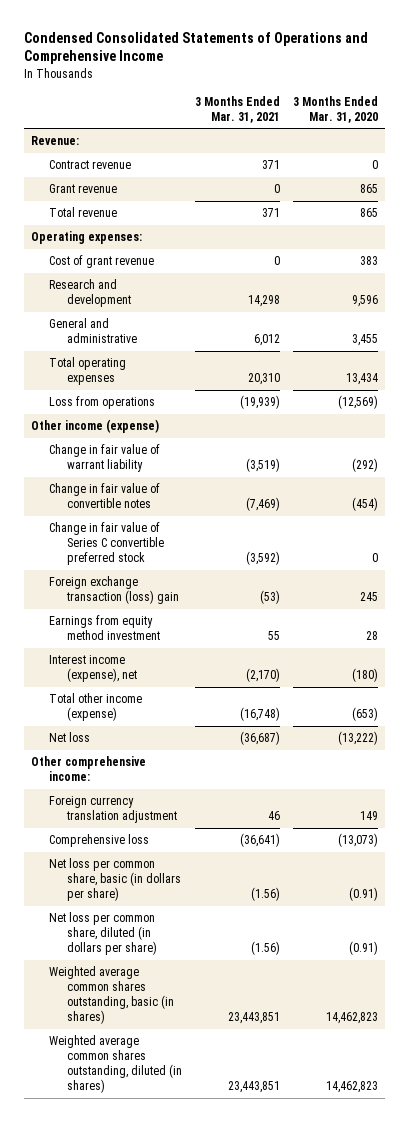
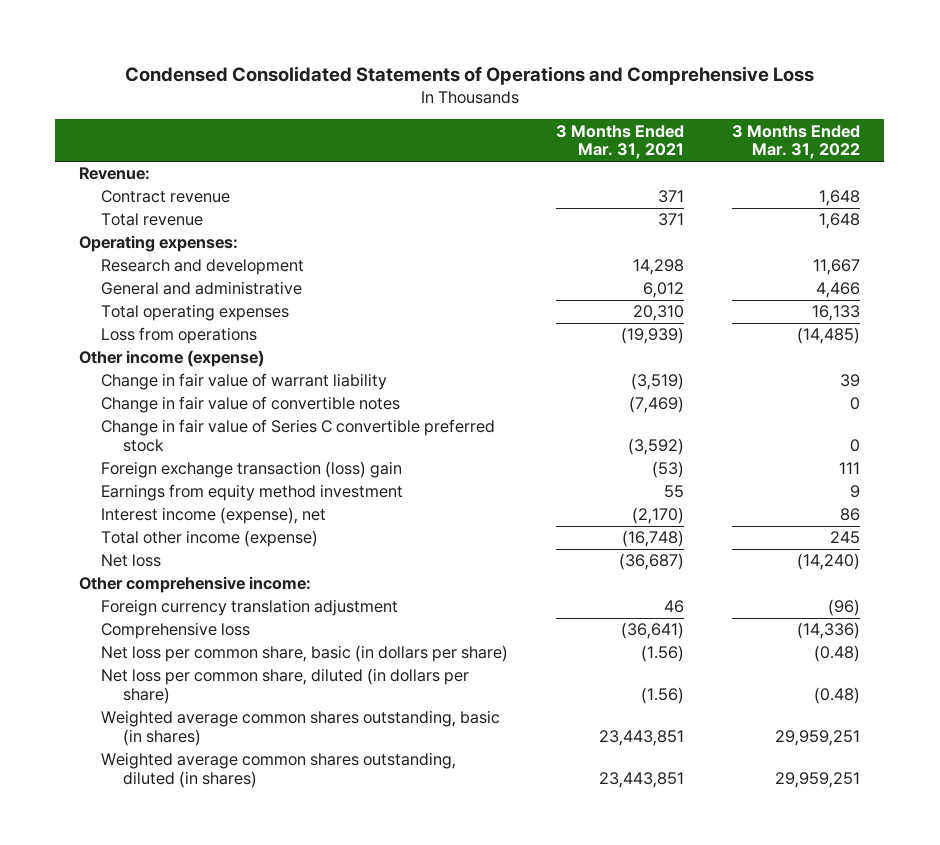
- Condensed Consolidated Statements of Operations and Comprehensive Income
+ Condensed Consolidated Statements of Operations and Comprehensive Loss
- | 3 Months Ended Mar. 31, 2021 | 3 Months Ended Mar. 31, 2020
+ | 3 Months Ended Mar. 31, 2021 | 3 Months Ended Mar. 31, 2022
- Grant revenue | 0 | 865
- Cost of grant revenue | 0 | 383

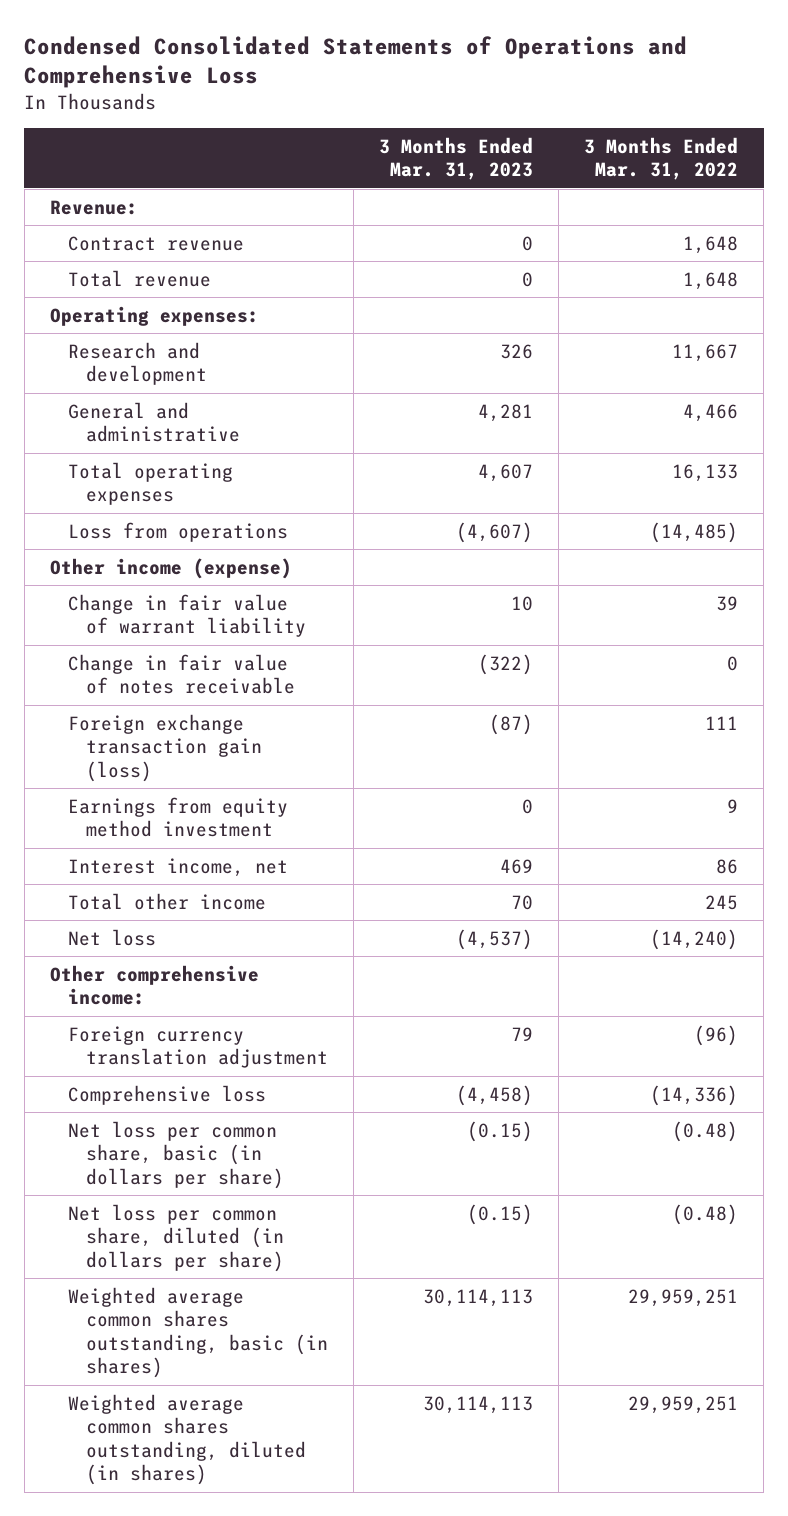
- | 3 Months Ended Mar. 31, 2021 | 3 Months Ended Mar. 31, 2022
+ | 3 Months Ended Mar. 31, 2023 | 3 Months Ended Mar. 31, 2022
- Change in fair value of convertible notes | (7,469) | 0
- Change in fair value of Series C convertible preferred stock | (3,592) | 0
- Foreign exchange transaction (loss) gain | (53) | 111
+ Change in fair value of notes receivable | (322) | 0
+ Foreign exchange transaction gain (loss) | (87) | 111
- Interest income (expense), net | (2,170) | 86
- Total other income (expense) | (16,748) | 245
+ Interest income, net | 469 | 86
+ Total other income | 70 | 245

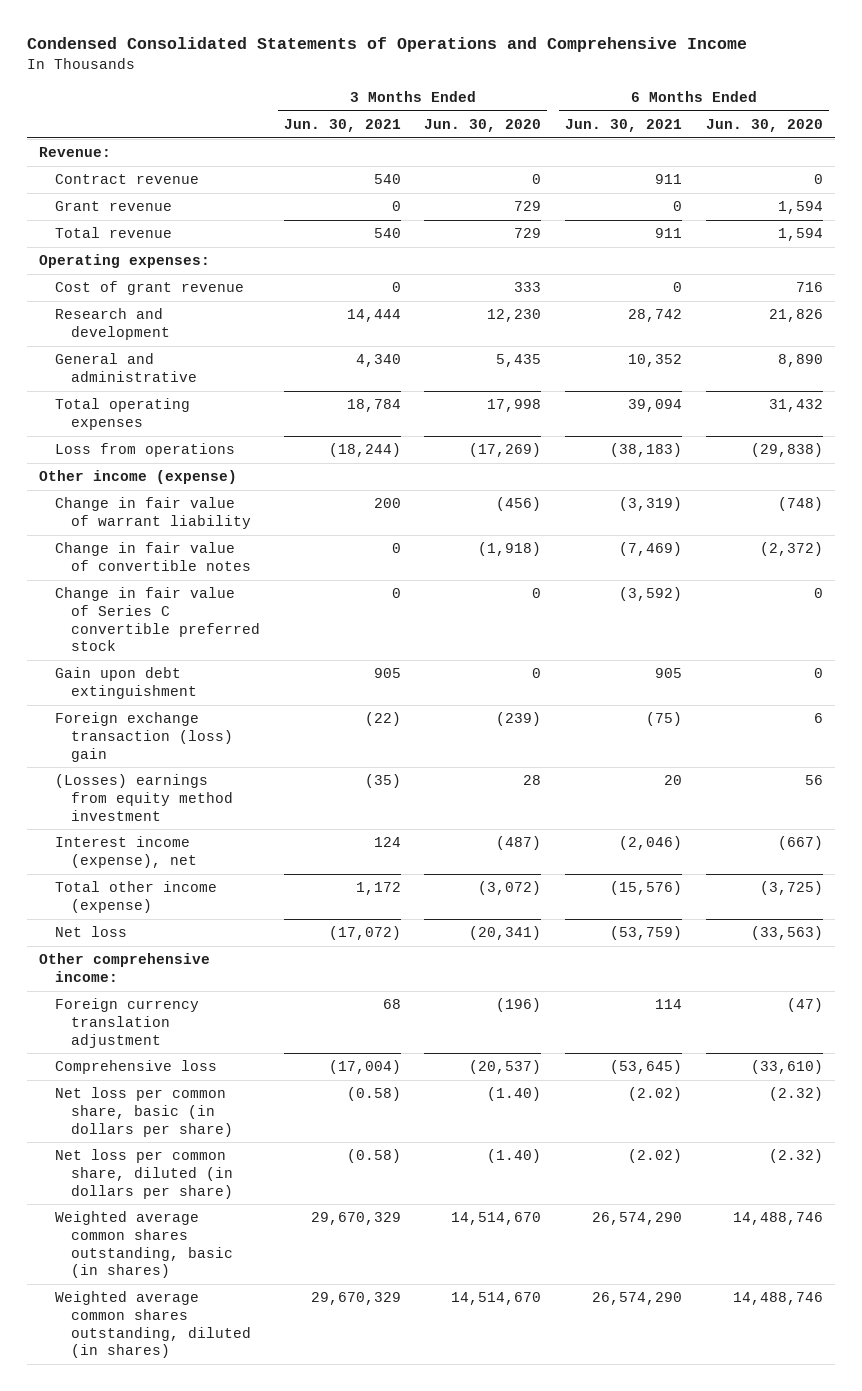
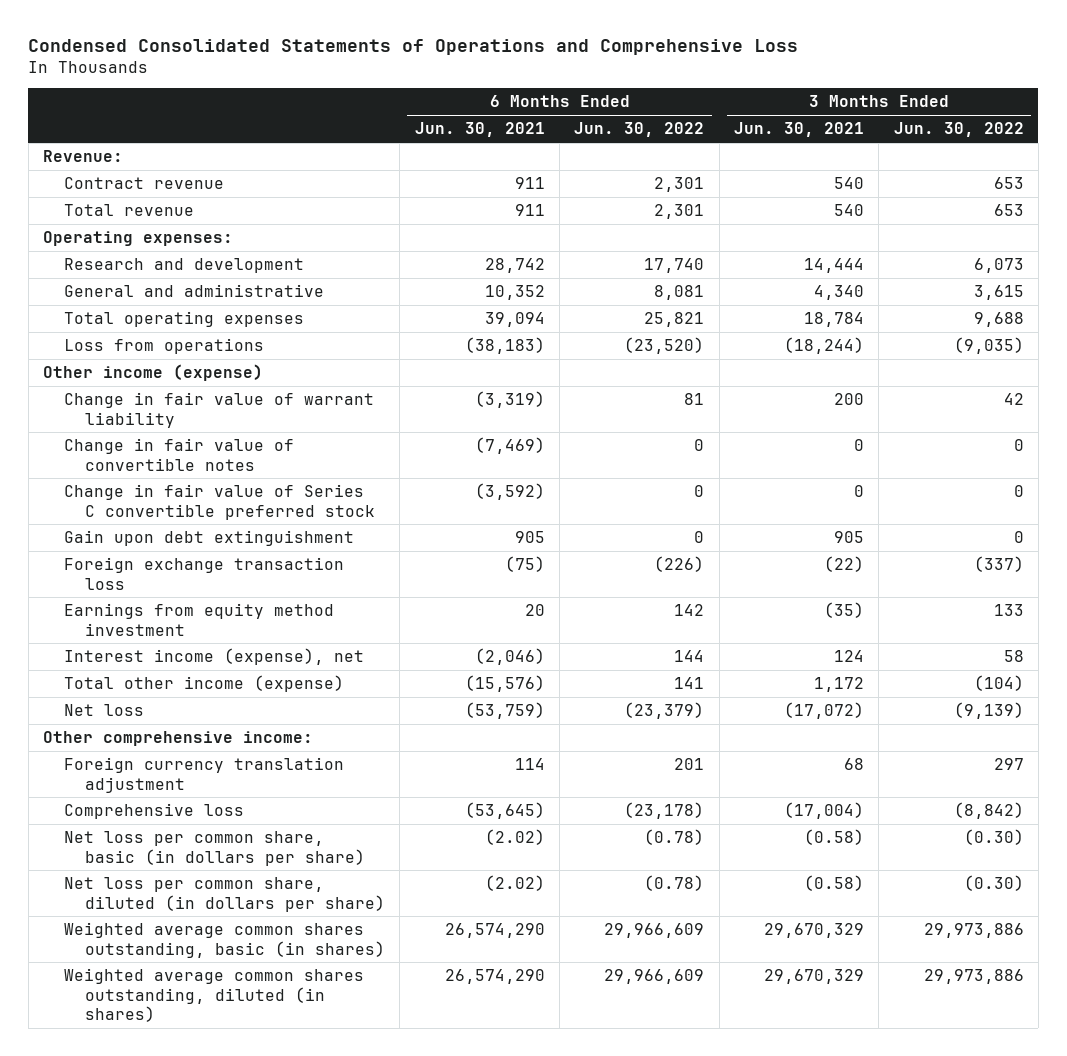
- Condensed Consolidated Statements of Operations and Comprehensive Income
+ Condensed Consolidated Statements of Operations and Comprehensive Loss
- | 3 Months Ended Jun. 30, 2021 | 3 Months Ended Jun. 30, 2020 | 6 Months Ended Jun. 30, 2021 | 6 Months Ended Jun. 30, 2020
+ | 6 Months Ended Jun. 30, 2021 | 6 Months Ended Jun. 30, 2022 | 3 Months Ended Jun. 30, 2021 | 3 Months Ended Jun. 30, 2022
- Grant revenue | 0 | 729 | 0 | 1,594
- Cost of grant revenue | 0 | 333 | 0 | 716
- Foreign exchange transaction (loss) gain | (22) | (239) | (75) | 6
- (Losses) earnings from equity method investment | (35) | 28 | 20 | 56
+ Foreign exchange transaction loss | (75) | (226) | (22) | (337)
+ Earnings from equity method investment | 20 | 142 | (35) | 133

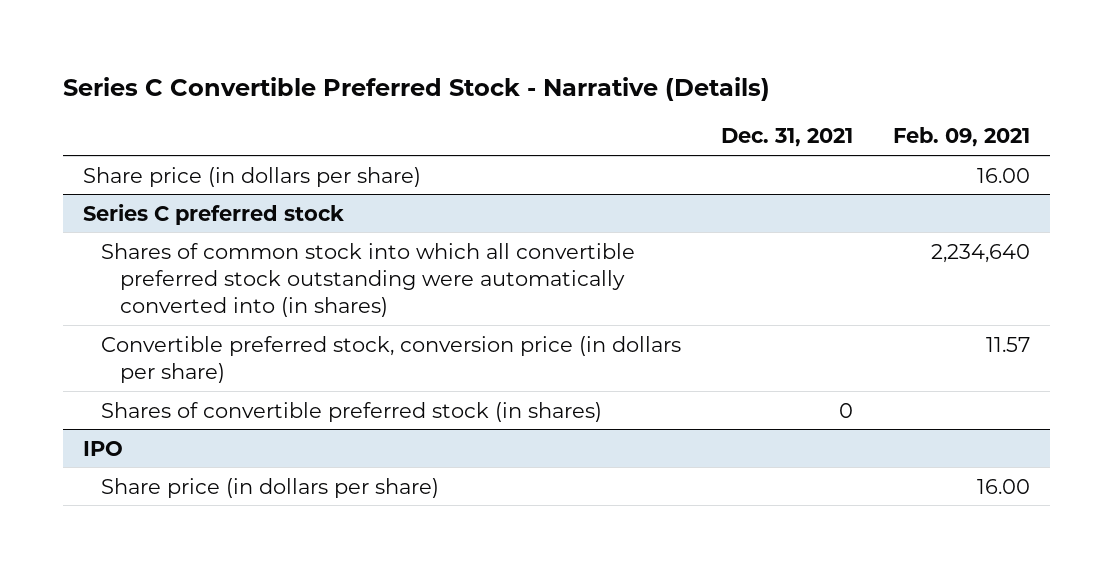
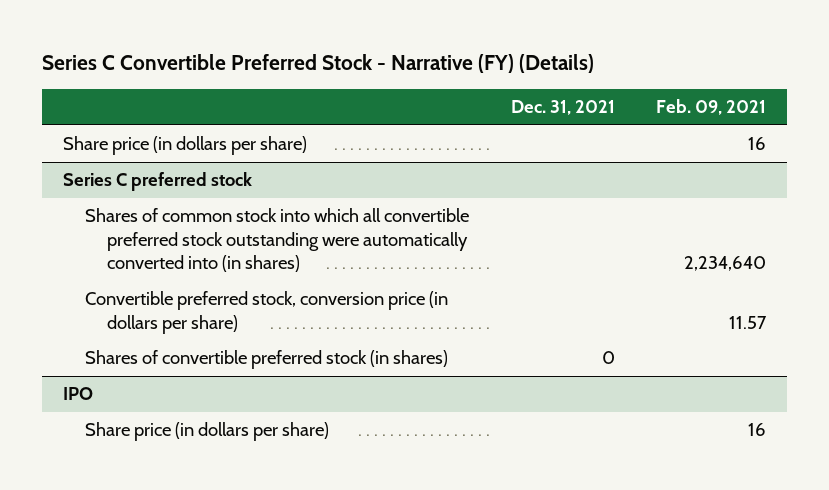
- Series C Convertible Preferred Stock - Narrative (Details)
+ Series C Convertible Preferred Stock - Narrative (FY) (Details)
- Share price (in dollars per share) | | 16.00
+ Share price (in dollars per share) | | 16
@ IPO
- Share price (in dollars per share) | | 16.00
+ Share price (in dollars per share) | | 16

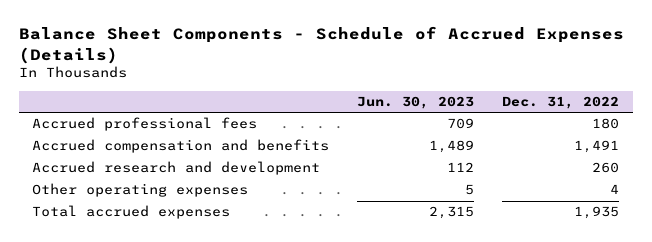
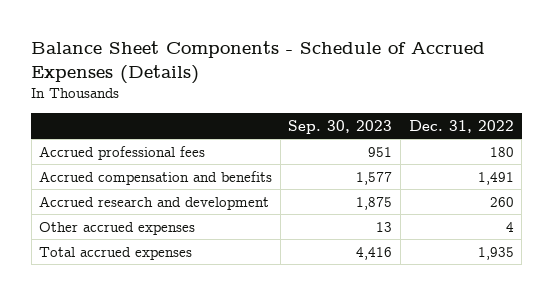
- | Jun. 30, 2023 | Dec. 31, 2022
+ | Sep. 30, 2023 | Dec. 31, 2022
- Other operating expenses | 5 | 4
+ Other accrued expenses | 13 | 4

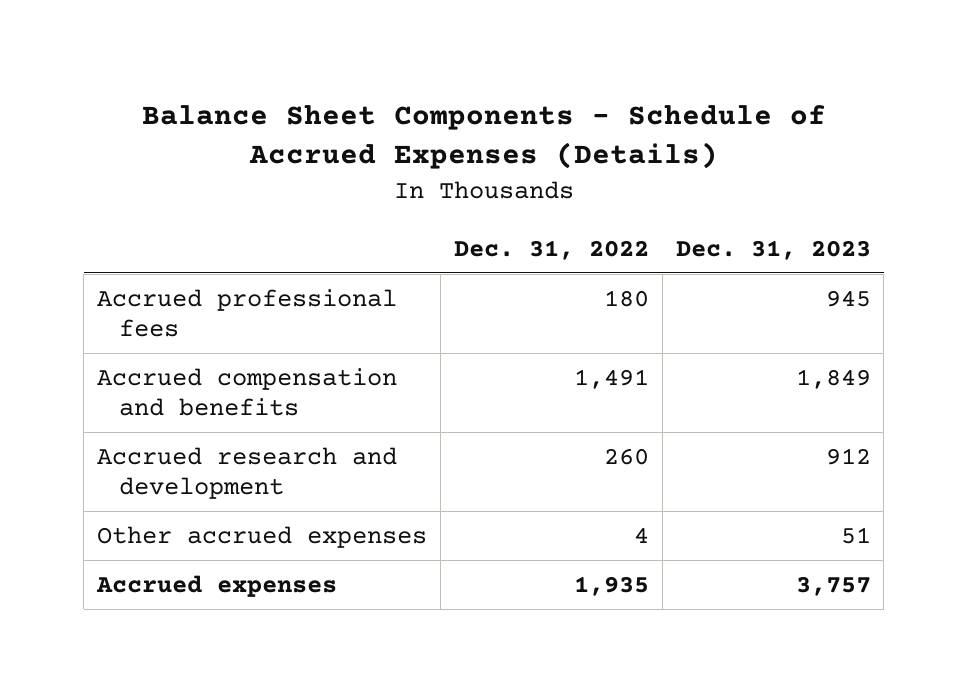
- | Sep. 30, 2023 | Dec. 31, 2022
+ | Dec. 31, 2022 | Dec. 31, 2023
- Total accrued expenses | 4,416 | 1,935
+ Accrued expenses | 1,935 | 3,757

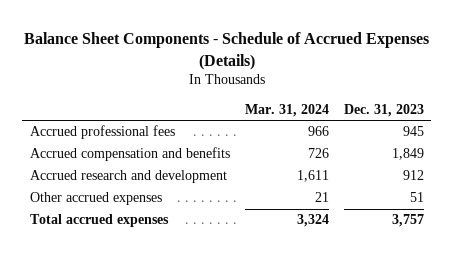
- | Dec. 31, 2022 | Dec. 31, 2023
+ | Mar. 31, 2024 | Dec. 31, 2023
- Accrued expenses | 1,935 | 3,757
+ Total accrued expenses | 3,324 | 3,757

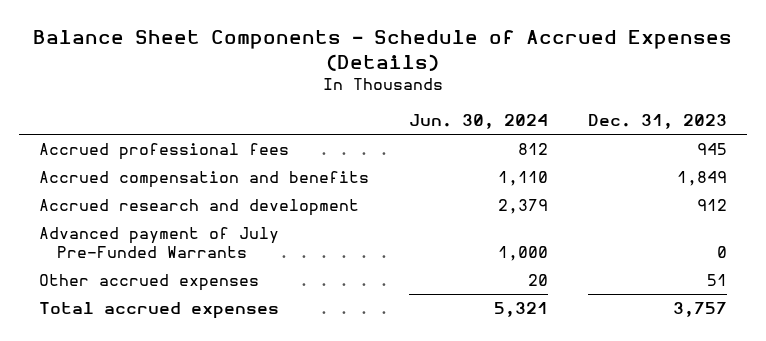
- | Mar. 31, 2024 | Dec. 31, 2023
+ | Jun. 30, 2024 | Dec. 31, 2023
+ Advanced payment of July Pre-Funded Warrants | 1,000 | 0

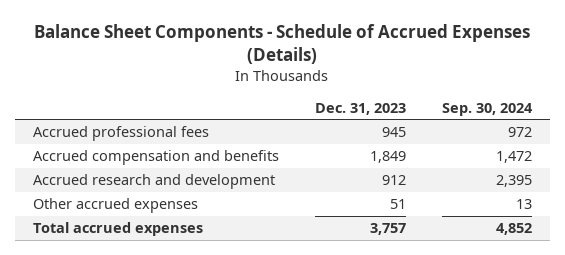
- | Jun. 30, 2024 | Dec. 31, 2023
+ | Dec. 31, 2023 | Sep. 30, 2024
- Advanced payment of July Pre-Funded Warrants | 1,000 | 0

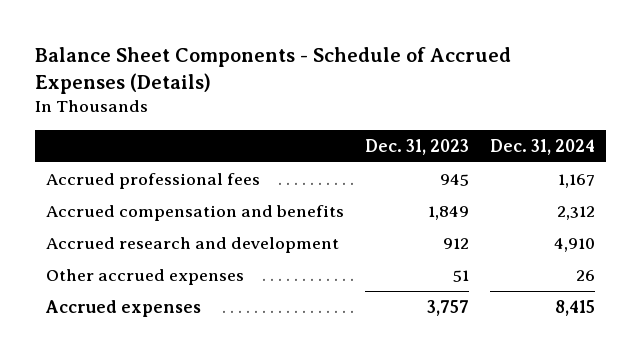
- | Dec. 31, 2023 | Sep. 30, 2024
+ | Dec. 31, 2023 | Dec. 31, 2024
- Total accrued expenses | 3,757 | 4,852
+ Accrued expenses | 3,757 | 8,415

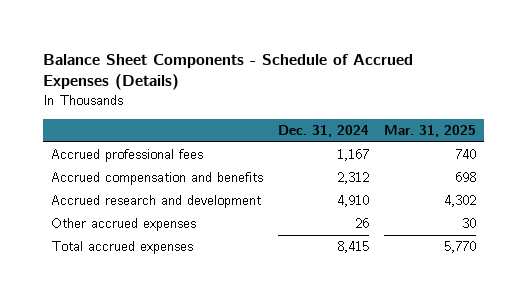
- | Dec. 31, 2023 | Dec. 31, 2024
+ | Dec. 31, 2024 | Mar. 31, 2025
- Accrued expenses | 3,757 | 8,415
+ Total accrued expenses | 8,415 | 5,770

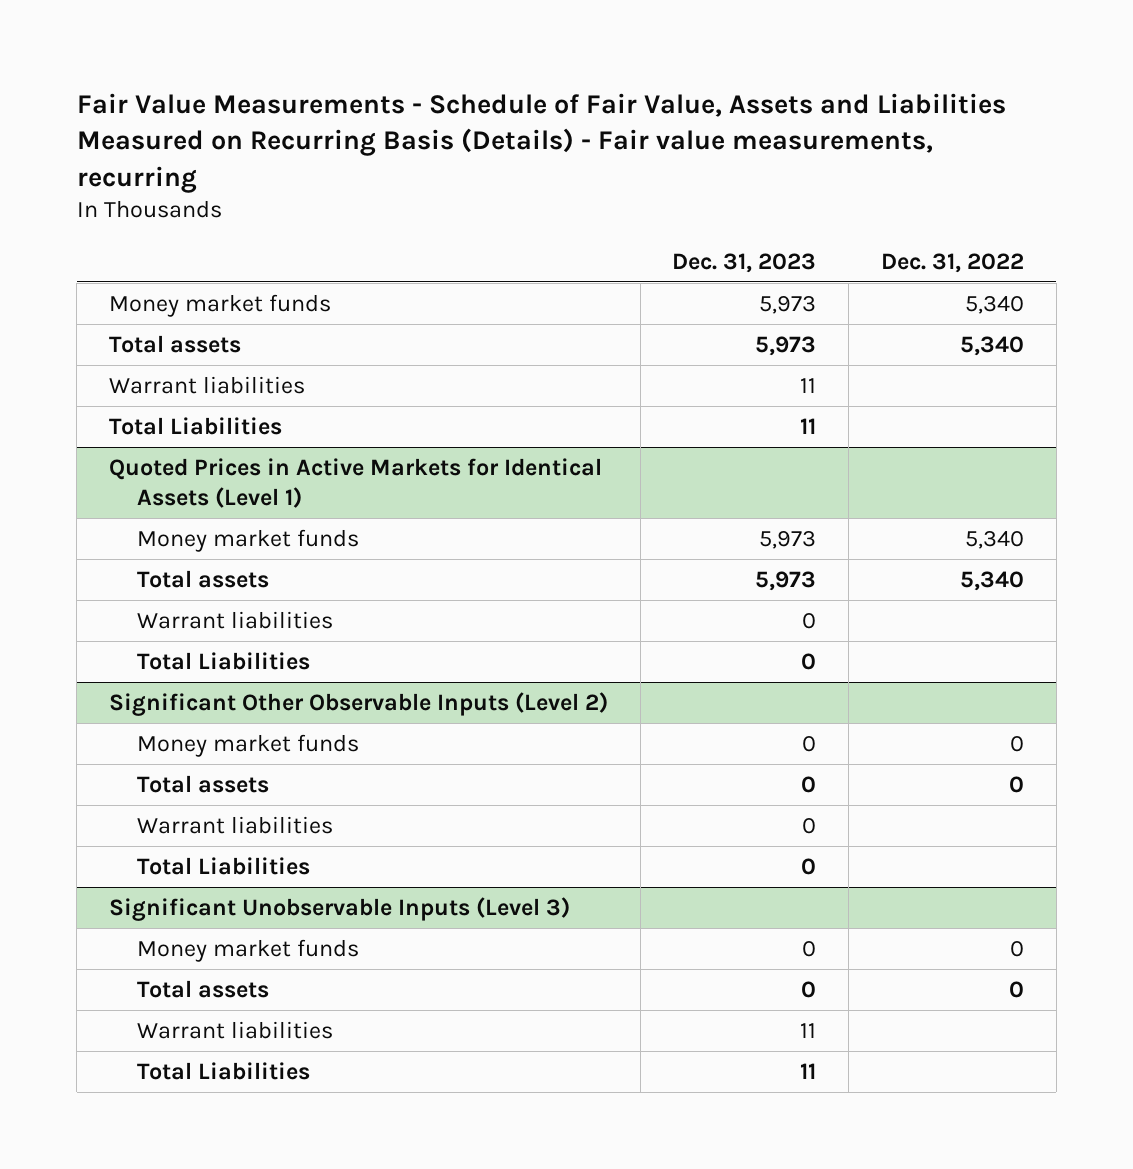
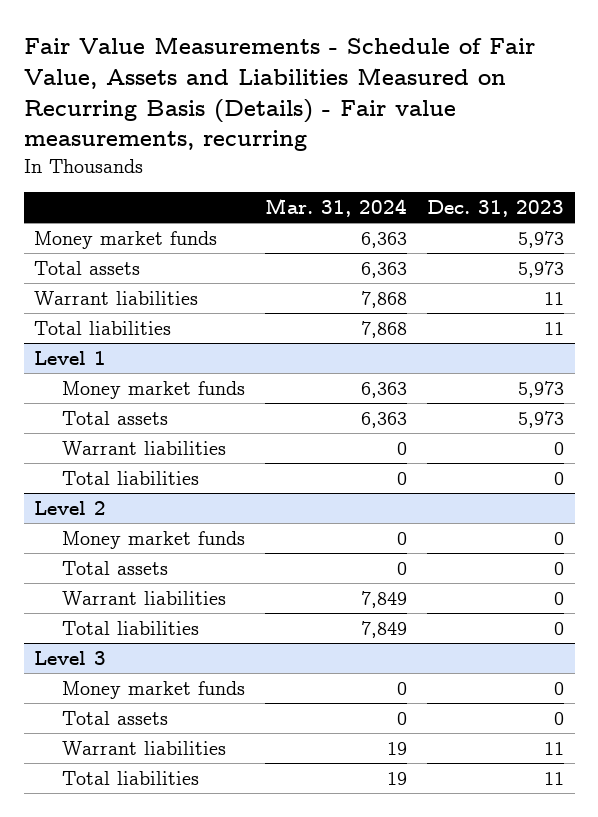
- | Dec. 31, 2023 | Dec. 31, 2022
+ | Mar. 31, 2024 | Dec. 31, 2023
- Total Liabilities | 11 |
- Quoted Prices in Active Markets for Identical Assets (Level 1)
+ Total liabilities | 7,868 | 11
+ Level 1
- Total Liabilities | 0 |
- Significant Other Observable Inputs (Level 2)
+ Total liabilities | 0 | 0
+ Level 2
- Total Liabilities | 0 |
- Significant Unobservable Inputs (Level 3)
+ Total liabilities | 7,849 | 0
+ Level 3
- Total Liabilities | 11 |
+ Total liabilities | 19 | 11

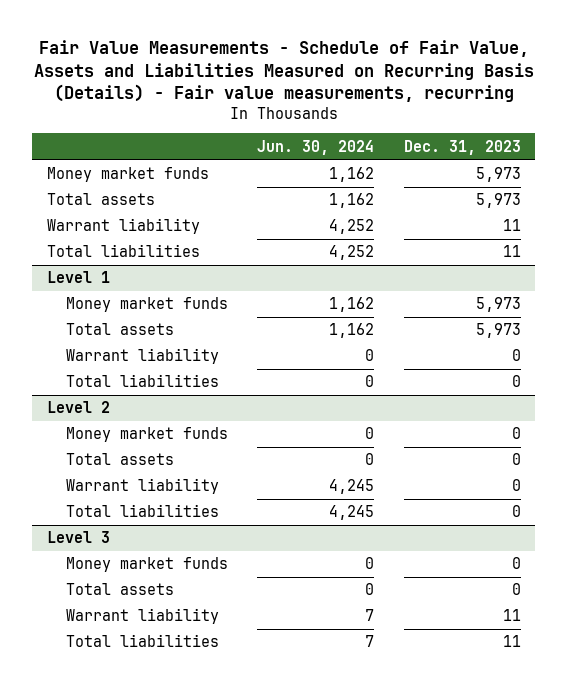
- | Mar. 31, 2024 | Dec. 31, 2023
+ | Jun. 30, 2024 | Dec. 31, 2023
- Warrant liabilities | 7,868 | 11
+ Warrant liability | 4,252 | 11
@ Level 1
- Warrant liabilities | 0 | 0
+ Warrant liability | 0 | 0
@ Level 2
- Warrant liabilities | 7,849 | 0
+ Warrant liability | 4,245 | 0
@ Level 3
- Warrant liabilities | 19 | 11
+ Warrant liability | 7 | 11

